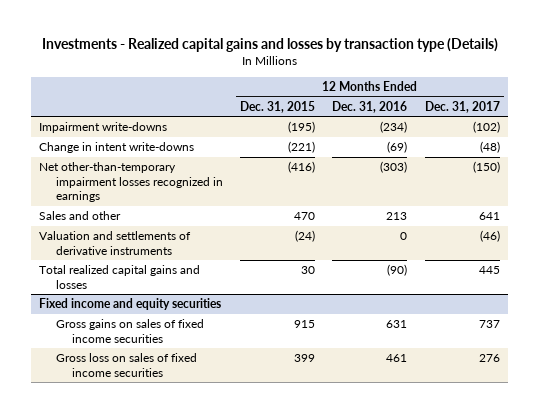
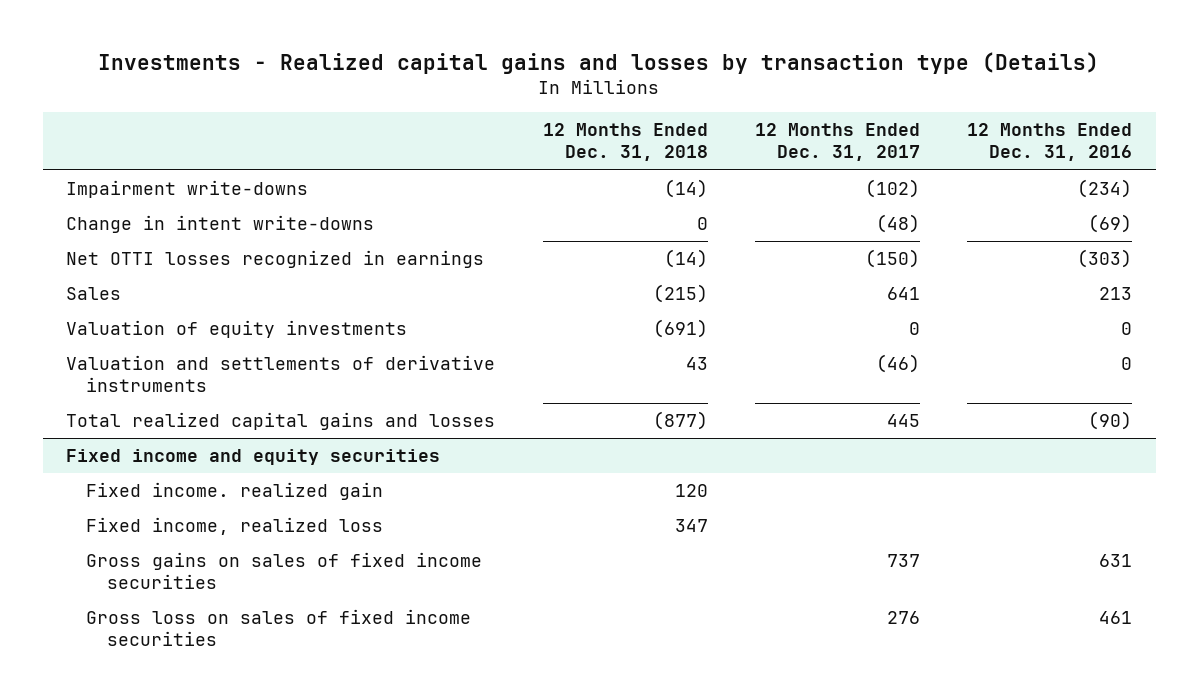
- | 12 Months Ended Dec. 31, 2015 | 12 Months Ended Dec. 31, 2016 | 12 Months Ended Dec. 31, 2017
+ | 12 Months Ended Dec. 31, 2018 | 12 Months Ended Dec. 31, 2017 | 12 Months Ended Dec. 31, 2016
- Net other-than-temporary impairment losses recognized in earnings | (416) | (303) | (150)
- Sales and other | 470 | 213 | 641
+ Net OTTI losses recognized in earnings | (14) | (150) | (303)
+ Sales | (215) | 641 | 213
+ Valuation of equity investments | (691) | 0 | 0
@ Fixed income and equity securities
+ Fixed income. realized gain | 120 | |
+ Fixed income, realized loss | 347 | |

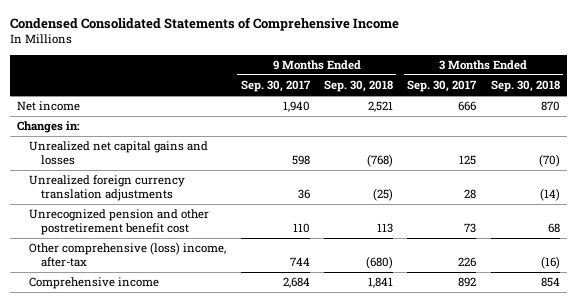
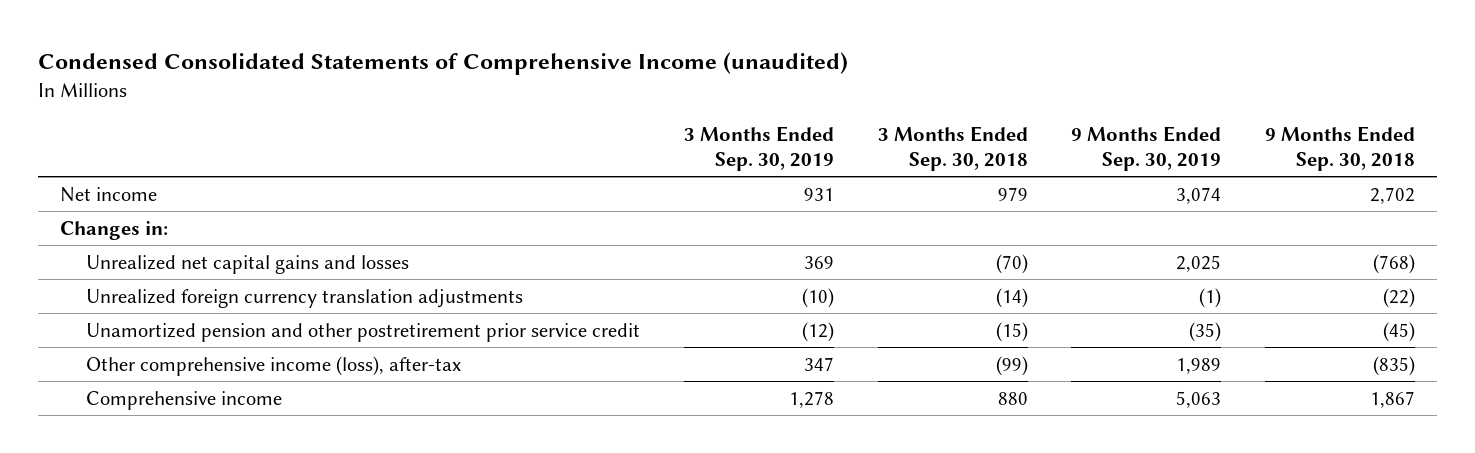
- Condensed Consolidated Statements of Comprehensive Income
+ Condensed Consolidated Statements of Comprehensive Income (unaudited)
- | 9 Months Ended Sep. 30, 2017 | 9 Months Ended Sep. 30, 2018 | 3 Months Ended Sep. 30, 2017 | 3 Months Ended Sep. 30, 2018
+ | 3 Months Ended Sep. 30, 2019 | 3 Months Ended Sep. 30, 2018 | 9 Months Ended Sep. 30, 2019 | 9 Months Ended Sep. 30, 2018
- Net income | 1,940 | 2,521 | 666 | 870
+ Net income | 931 | 979 | 3,074 | 2,702
- Unrealized foreign currency translation adjustments | 36 | (25) | 28 | (14)
- Unrecognized pension and other postretirement benefit cost | 110 | 113 | 73 | 68
- Other comprehensive (loss) income, after-tax | 744 | (680) | 226 | (16)
- Comprehensive income | 2,684 | 1,841 | 892 | 854
+ Unrealized foreign currency translation adjustments | (10) | (14) | (1) | (22)
+ Unamortized pension and other postretirement prior service credit | (12) | (15) | (35) | (45)
+ Other comprehensive income (loss), after-tax | 347 | (99) | 1,989 | (835)
+ Comprehensive income | 1,278 | 880 | 5,063 | 1,867

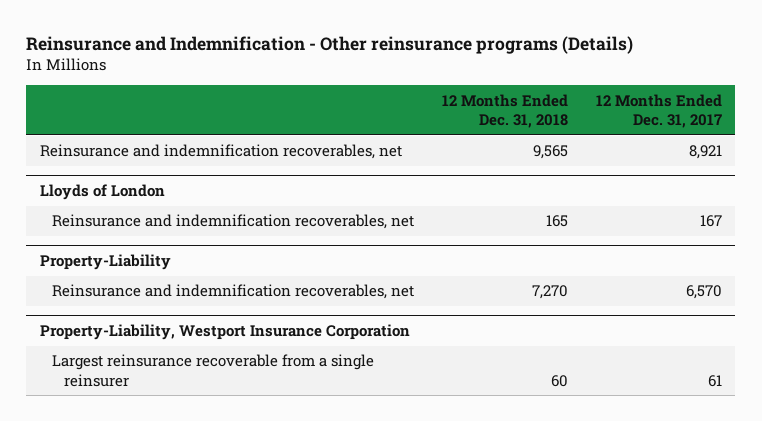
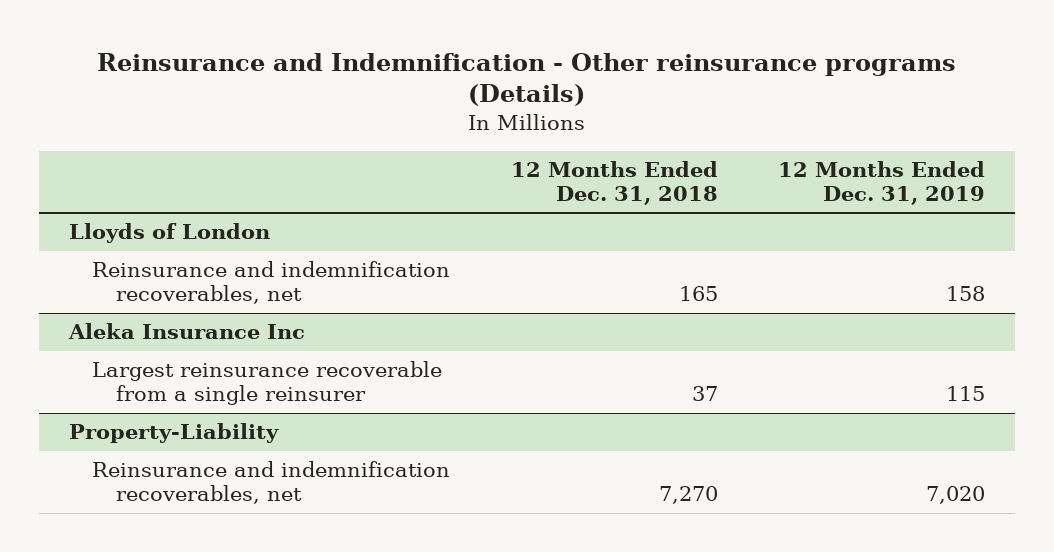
- | 12 Months Ended Dec. 31, 2018 | 12 Months Ended Dec. 31, 2017
+ | 12 Months Ended Dec. 31, 2018 | 12 Months Ended Dec. 31, 2019
- Reinsurance and indemnification recoverables, net | 9,565 | 8,921
+ Aleka Insurance Inc
+ Largest reinsurance recoverable from a single reinsurer | 37 | 115
- Property-Liability, Westport Insurance Corporation
- Largest reinsurance recoverable from a single reinsurer | 60 | 61

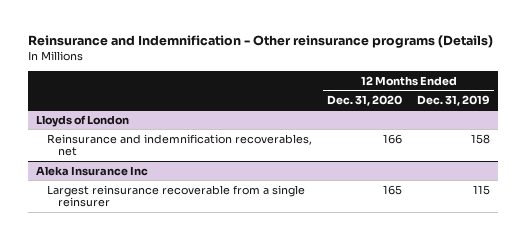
- | 12 Months Ended Dec. 31, 2018 | 12 Months Ended Dec. 31, 2019
+ | 12 Months Ended Dec. 31, 2020 | 12 Months Ended Dec. 31, 2019
- Property-Liability
- Reinsurance and indemnification recoverables, net | 7,270 | 7,020

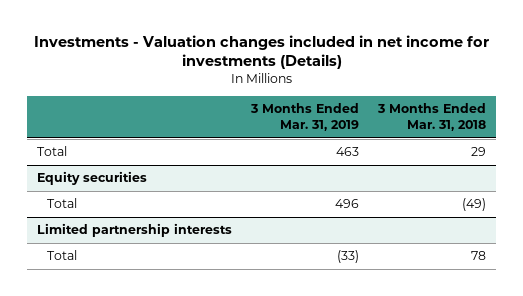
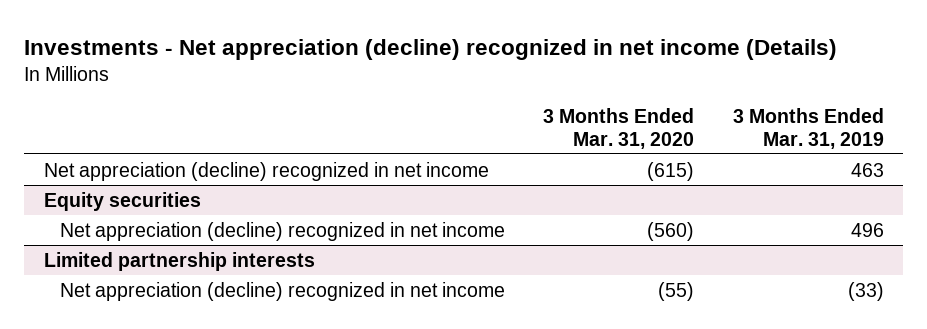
- Investments - Valuation changes included in net income for investments (Details)
+ Investments - Net appreciation (decline) recognized in net income (Details)
- | 3 Months Ended Mar. 31, 2019 | 3 Months Ended Mar. 31, 2018
+ | 3 Months Ended Mar. 31, 2020 | 3 Months Ended Mar. 31, 2019
- Total | 463 | 29
+ Net appreciation (decline) recognized in net income | (615) | 463
@ Equity securities
- Total | 496 | (49)
+ Net appreciation (decline) recognized in net income | (560) | 496
@ Limited partnership interests
- Total | (33) | 78
+ Net appreciation (decline) recognized in net income | (55) | (33)

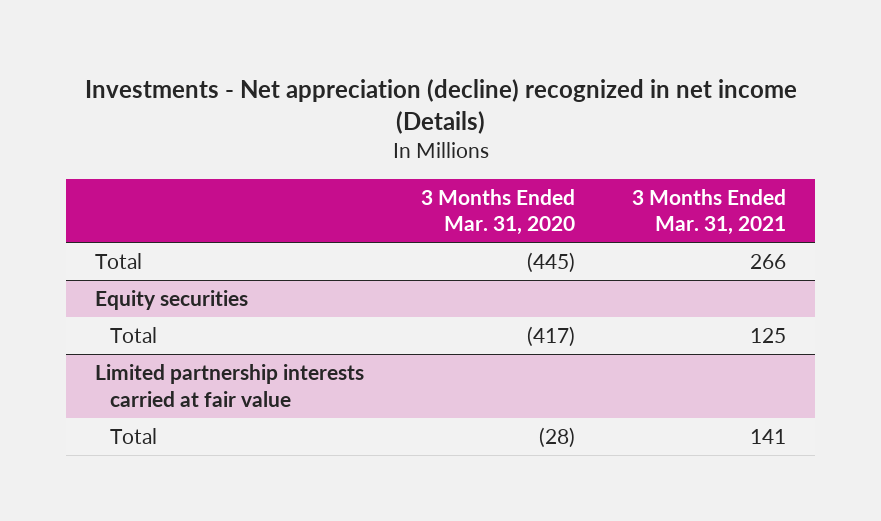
- | 3 Months Ended Mar. 31, 2020 | 3 Months Ended Mar. 31, 2019
+ | 3 Months Ended Mar. 31, 2020 | 3 Months Ended Mar. 31, 2021
- Net appreciation (decline) recognized in net income | (615) | 463
+ Total | (445) | 266
@ Equity securities
- Net appreciation (decline) recognized in net income | (560) | 496
- Limited partnership interests
- Net appreciation (decline) recognized in net income | (55) | (33)
@ Equity securities
+ Total | (417) | 125
+ Limited partnership interests carried at fair value
+ Total | (28) | 141

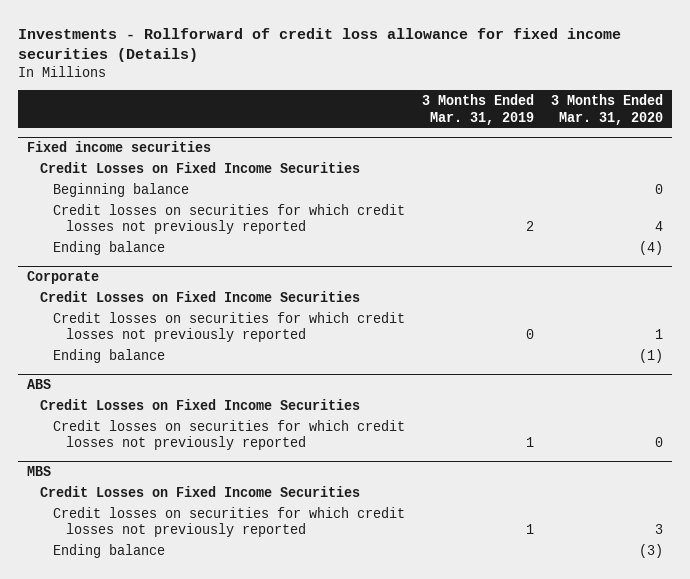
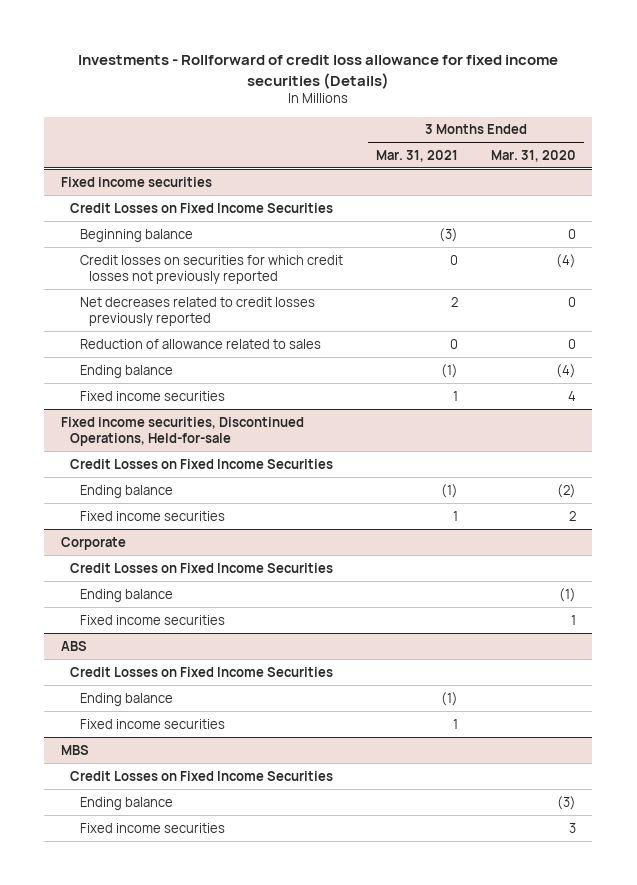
- | 3 Months Ended Mar. 31, 2019 | 3 Months Ended Mar. 31, 2020
+ | 3 Months Ended Mar. 31, 2021 | 3 Months Ended Mar. 31, 2020
@ Fixed income securities
- Credit losses on securities for which credit losses not previously reported | 2 | 4
+ Credit losses on securities for which credit losses not previously reported | 0 | (4)
+ Net decreases related to credit losses previously reported | 2 | 0
+ Reduction of allowance related to sales | 0 | 0
+ Fixed income securities | 1 | 4
+ Fixed income securities, Discontinued Operations, Held-for-sale
+ Credit Losses on Fixed Income Securities
+ Ending balance | (1) | (2)
+ Fixed income securities | 1 | 2
@ Corporate
- Credit losses on securities for which credit losses not previously reported | 0 | 1
+ Fixed income securities | | 1
@ ABS
- Credit losses on securities for which credit losses not previously reported | 1 | 0
+ Ending balance | (1) |
+ Fixed income securities | 1 |
@ MBS
- Credit losses on securities for which credit losses not previously reported | 1 | 3
+ Fixed income securities | | 3

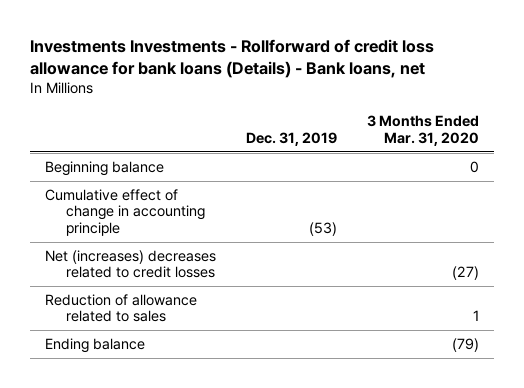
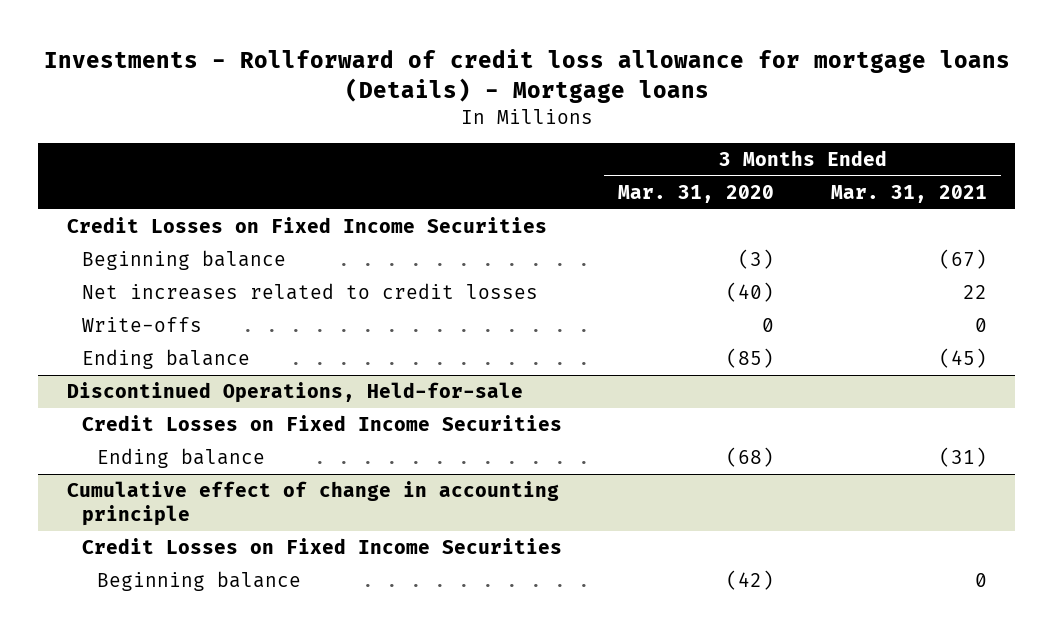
- Investments Investments - Rollforward of credit loss allowance for bank loans (Details) - Bank loans, net
+ Investments - Rollforward of credit loss allowance for mortgage loans (Details) - Mortgage loans
- | Dec. 31, 2019 | 3 Months Ended Mar. 31, 2020
+ | 3 Months Ended Mar. 31, 2020 | 3 Months Ended Mar. 31, 2021
- Beginning balance | | 0
- Cumulative effect of change in accounting principle | (53) |
- Net (increases) decreases related to credit losses | | (27)
- Reduction of allowance related to sales | | 1
- Ending balance | | (79)
+ Credit Losses on Fixed Income Securities
+ Beginning balance | (3) | (67)
+ Net increases related to credit losses | (40) | 22
+ Write-offs | 0 | 0
+ Ending balance | (85) | (45)
+ Discontinued Operations, Held-for-sale
+ Credit Losses on Fixed Income Securities
+ Ending balance | (68) | (31)
+ Cumulative effect of change in accounting principle
+ Credit Losses on Fixed Income Securities
+ Beginning balance | (42) | 0

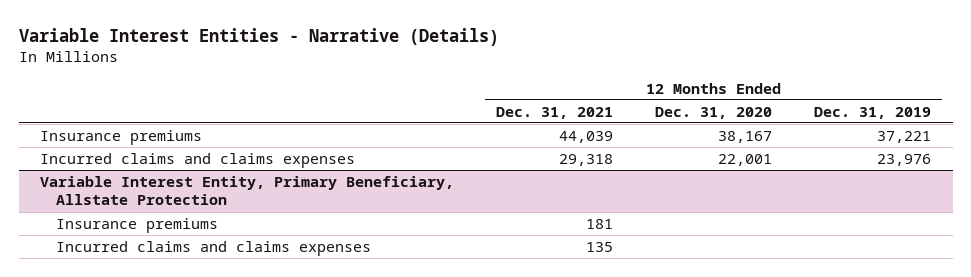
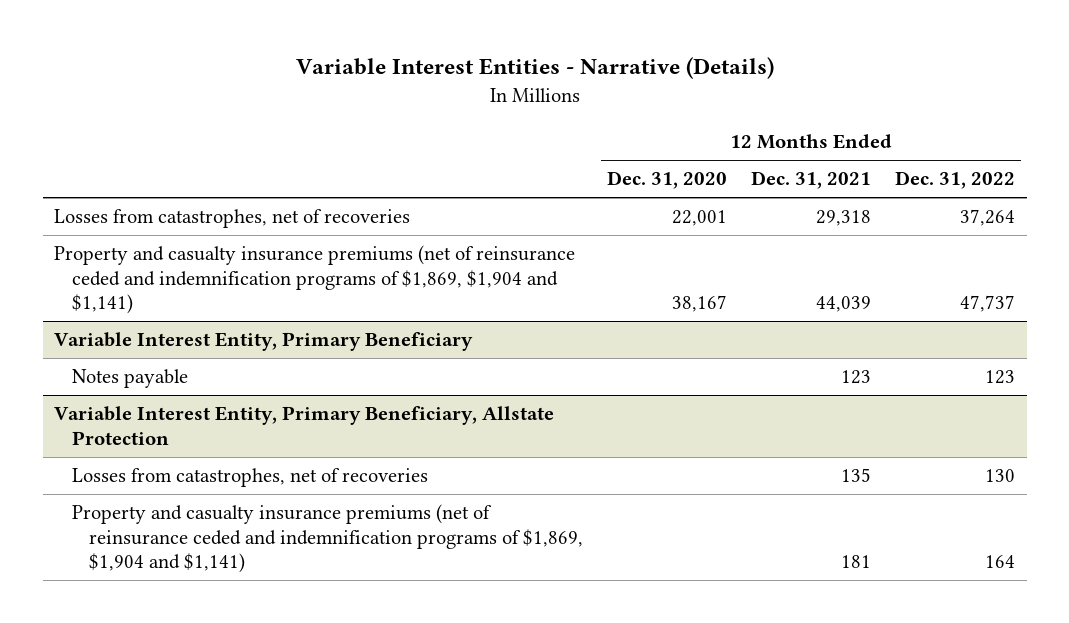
- | 12 Months Ended Dec. 31, 2021 | 12 Months Ended Dec. 31, 2020 | 12 Months Ended Dec. 31, 2019
+ | 12 Months Ended Dec. 31, 2020 | 12 Months Ended Dec. 31, 2021 | 12 Months Ended Dec. 31, 2022
- Insurance premiums | 44,039 | 38,167 | 37,221
- Incurred claims and claims expenses | 29,318 | 22,001 | 23,976
+ Losses from catastrophes, net of recoveries | 22,001 | 29,318 | 37,264
+ Property and casualty insurance premiums (net of reinsurance ceded and indemnification programs of $1,869, $1,904 and $1,141) | 38,167 | 44,039 | 47,737
+ Variable Interest Entity, Primary Beneficiary
+ Notes payable | | 123 | 123
@ Variable Interest Entity, Primary Beneficiary, Allstate Protection
- Insurance premiums | 181 | |
- Incurred claims and claims expenses | 135 | |
+ Losses from catastrophes, net of recoveries | | 135 | 130
+ Property and casualty insurance premiums (net of reinsurance ceded and indemnification programs of $1,869, $1,904 and $1,141) | | 181 | 164

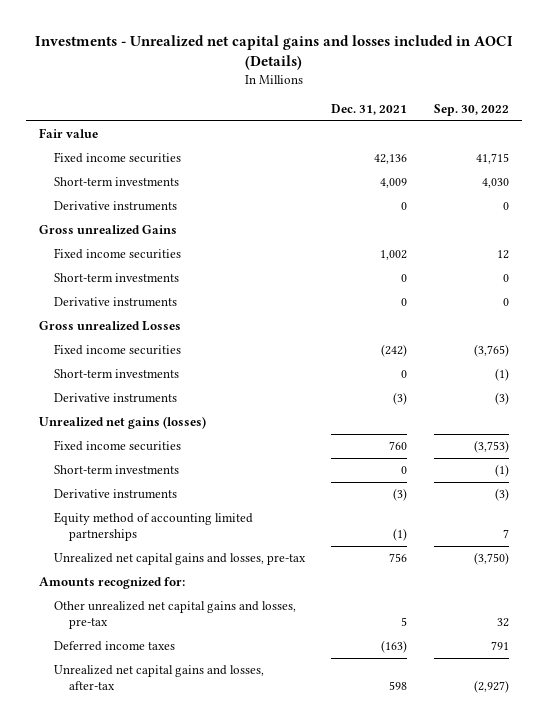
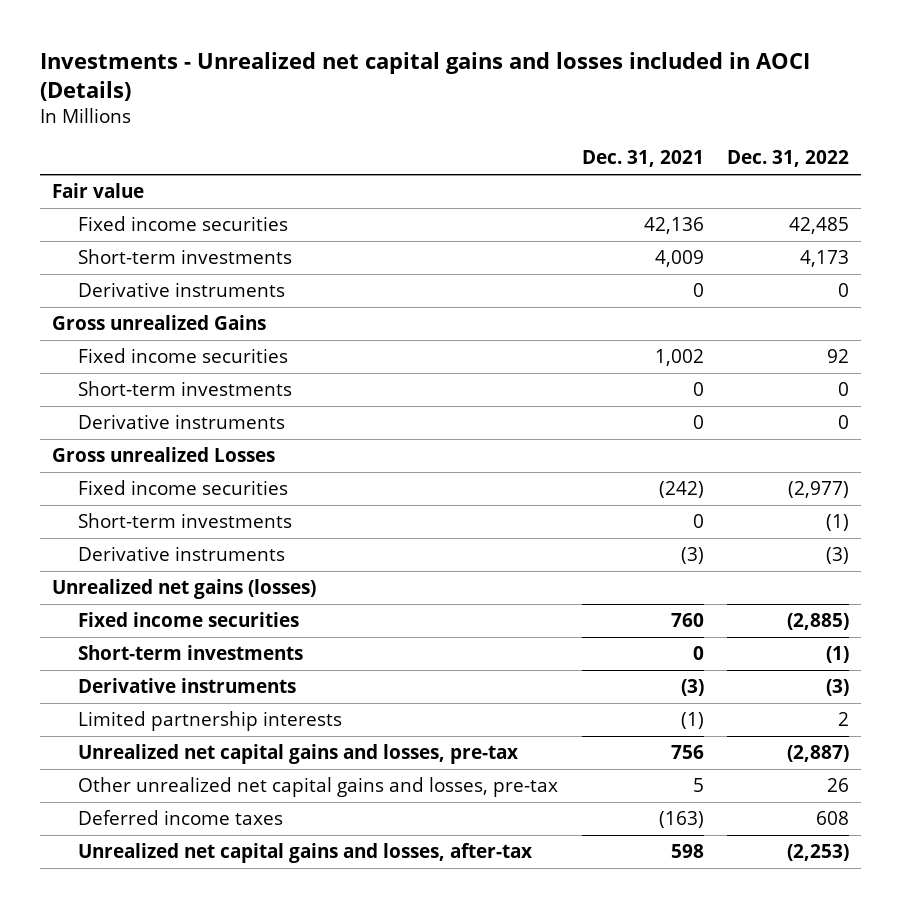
- | Dec. 31, 2021 | Sep. 30, 2022
+ | Dec. 31, 2021 | Dec. 31, 2022
- Equity method of accounting limited partnerships | (1) | 7
+ Limited partnership interests | (1) | 2
- Amounts recognized for:

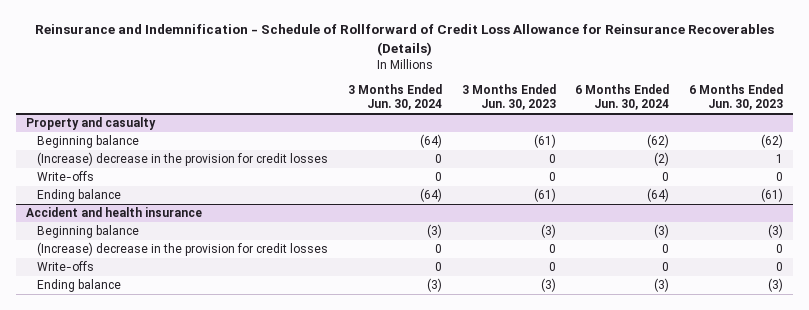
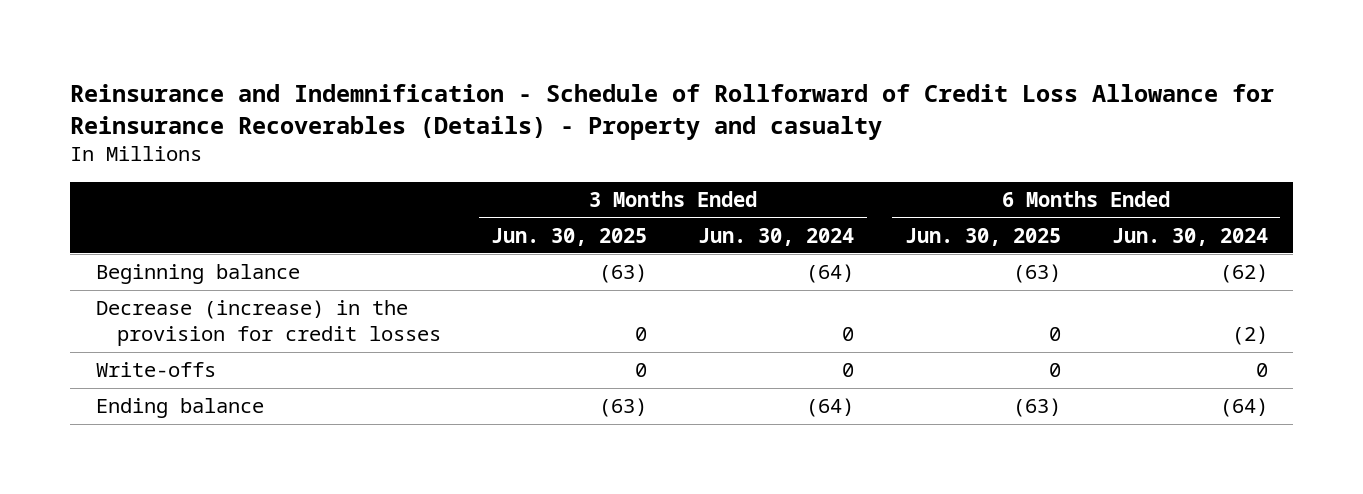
- Reinsurance and Indemnification - Schedule of Rollforward of Credit Loss Allowance for Reinsurance Recoverables (Details)
+ Reinsurance and Indemnification - Schedule of Rollforward of Credit Loss Allowance for Reinsurance Recoverables (Details) - Property and casualty
- | 3 Months Ended Jun. 30, 2024 | 3 Months Ended Jun. 30, 2023 | 6 Months Ended Jun. 30, 2024 | 6 Months Ended Jun. 30, 2023
+ | 3 Months Ended Jun. 30, 2025 | 3 Months Ended Jun. 30, 2024 | 6 Months Ended Jun. 30, 2025 | 6 Months Ended Jun. 30, 2024
- Property and casualty
- (Increase) decrease in the provision for credit losses | 0 | 0 | (2) | 1
+ Decrease (increase) in the provision for credit losses | 0 | 0 | 0 | (2)
- Accident and health insurance
- Beginning balance | (3) | (3) | (3) | (3)
- (Increase) decrease in the provision for credit losses | 0 | 0 | 0 | 0
- Write-offs | 0 | 0 | 0 | 0
- Ending balance | (3) | (3) | (3) | (3)

